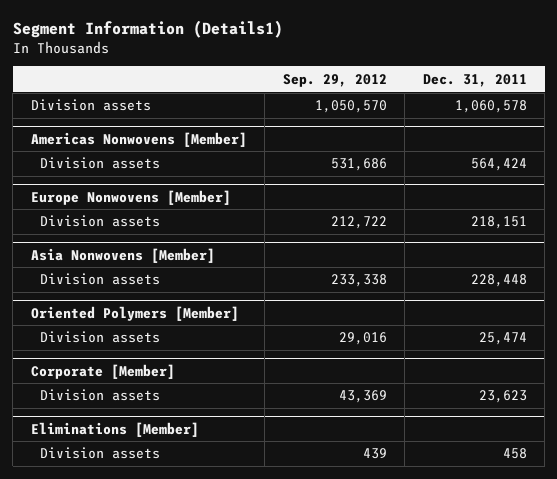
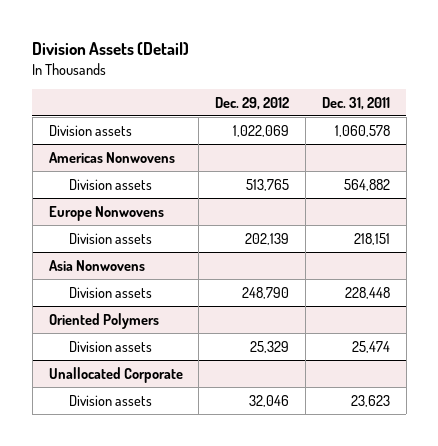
- Segment Information (Details1)
+ Division Assets (Detail)
- | Sep. 29, 2012 | Dec. 31, 2011
+ | Dec. 29, 2012 | Dec. 31, 2011
- Americas Nonwovens [Member]
- Division assets | 531,686 | 564,424
- Europe Nonwovens [Member]
+ Americas Nonwovens
+ Division assets | 513,765 | 564,882
+ Europe Nonwovens
- Asia Nonwovens [Member]
+ Asia Nonwovens
- Oriented Polymers [Member]
+ Oriented Polymers
- Corporate [Member]
+ Unallocated Corporate
- Eliminations [Member]
- Division assets | 439 | 458

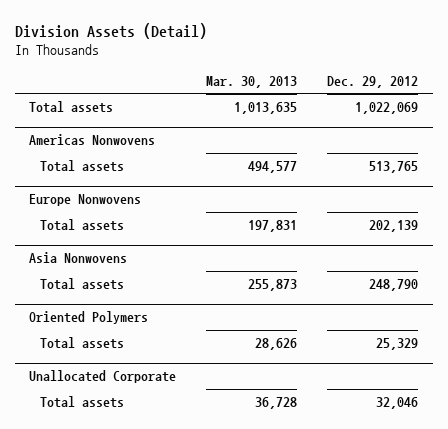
- | Dec. 29, 2012 | Dec. 31, 2011
+ | Mar. 30, 2013 | Dec. 29, 2012
- Division assets | 1,022,069 | 1,060,578
+ Total assets | 1,013,635 | 1,022,069
@ Americas Nonwovens
- Division assets | 513,765 | 564,882
+ Total assets | 494,577 | 513,765
@ Europe Nonwovens
- Division assets | 202,139 | 218,151
+ Total assets | 197,831 | 202,139
@ Asia Nonwovens
- Division assets | 248,790 | 228,448
+ Total assets | 255,873 | 248,790
@ Oriented Polymers
- Division assets | 25,329 | 25,474
+ Total assets | 28,626 | 25,329
@ Unallocated Corporate
- Division assets | 32,046 | 23,623
+ Total assets | 36,728 | 32,046

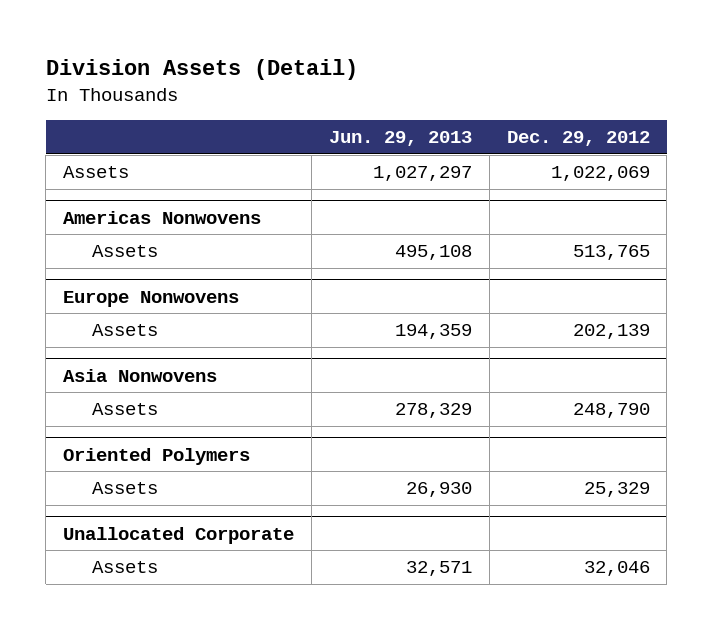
- | Mar. 30, 2013 | Dec. 29, 2012
+ | Jun. 29, 2013 | Dec. 29, 2012
- Total assets | 1,013,635 | 1,022,069
+ Assets | 1,027,297 | 1,022,069
@ Americas Nonwovens
- Total assets | 494,577 | 513,765
+ Assets | 495,108 | 513,765
@ Europe Nonwovens
- Total assets | 197,831 | 202,139
+ Assets | 194,359 | 202,139
@ Asia Nonwovens
- Total assets | 255,873 | 248,790
+ Assets | 278,329 | 248,790
@ Oriented Polymers
- Total assets | 28,626 | 25,329
+ Assets | 26,930 | 25,329
@ Unallocated Corporate
- Total assets | 36,728 | 32,046
+ Assets | 32,571 | 32,046

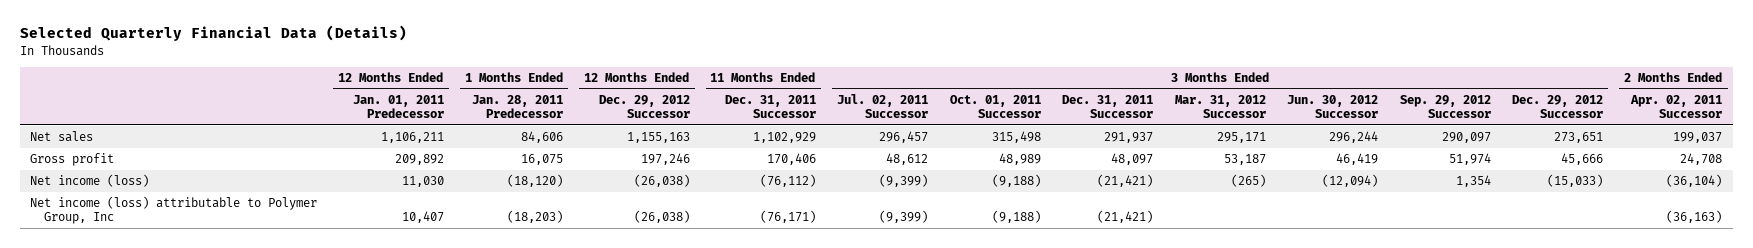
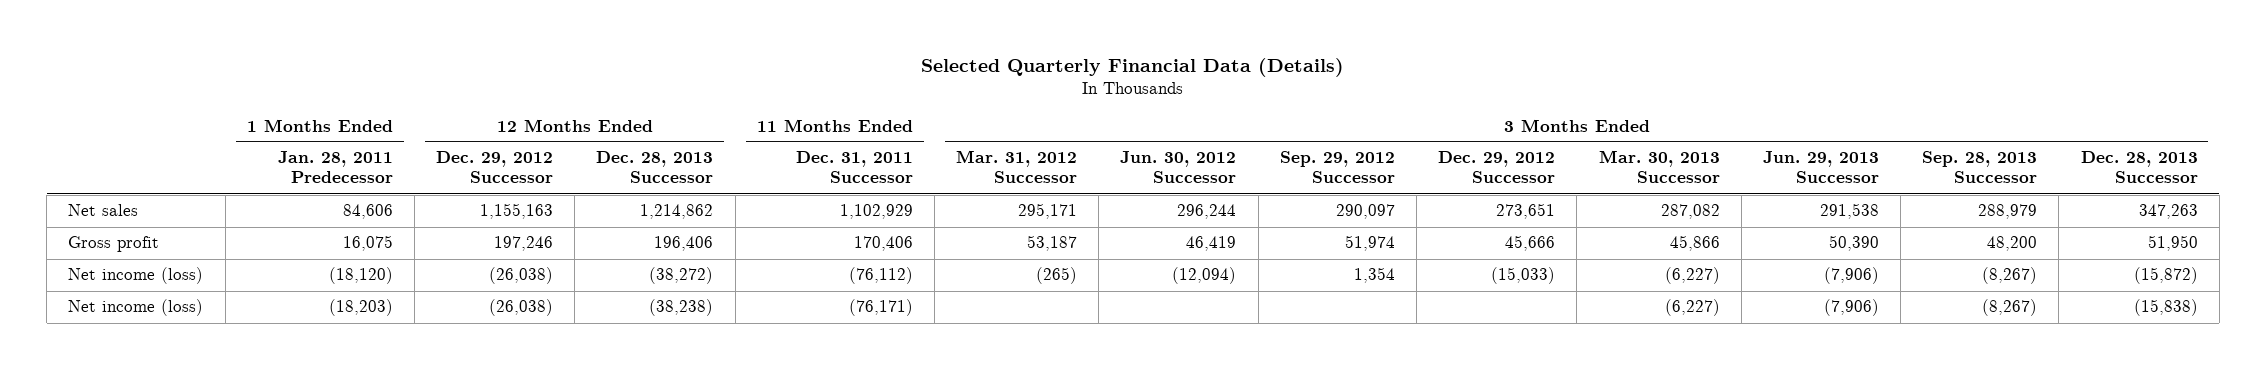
- | 12 Months Ended Jan. 01, 2011 Predecessor | 1 Months Ended Jan. 28, 2011 Predecessor | 12 Months Ended Dec. 29, 2012 Successor | 11 Months Ended Dec. 31, 2011 Successor | 3 Months Ended Jul. 02, 2011 Successor | 3 Months Ended Oct. 01, 2011 Successor | 3 Months Ended Dec. 31, 2011 Successor | 3 Months Ended Mar. 31, 2012 Successor | 3 Months Ended Jun. 30, 2012 Successor | 3 Months Ended Sep. 29, 2012 Successor | 3 Months Ended Dec. 29, 2012 Successor | 2 Months Ended Apr. 02, 2011 Successor
+ | 1 Months Ended Jan. 28, 2011 Predecessor | 12 Months Ended Dec. 29, 2012 Successor | 12 Months Ended Dec. 28, 2013 Successor | 11 Months Ended Dec. 31, 2011 Successor | 3 Months Ended Mar. 31, 2012 Successor | 3 Months Ended Jun. 30, 2012 Successor | 3 Months Ended Sep. 29, 2012 Successor | 3 Months Ended Dec. 29, 2012 Successor | 3 Months Ended Mar. 30, 2013 Successor | 3 Months Ended Jun. 29, 2013 Successor | 3 Months Ended Sep. 28, 2013 Successor | 3 Months Ended Dec. 28, 2013 Successor
- Net income (loss) attributable to Polymer Group, Inc | 10,407 | (18,203) | (26,038) | (76,171) | (9,399) | (9,188) | (21,421) | | | | | (36,163)
+ Net income (loss) | (18,203) | (26,038) | (38,238) | (76,171) | | | | | (6,227) | (7,906) | (8,267) | (15,838)

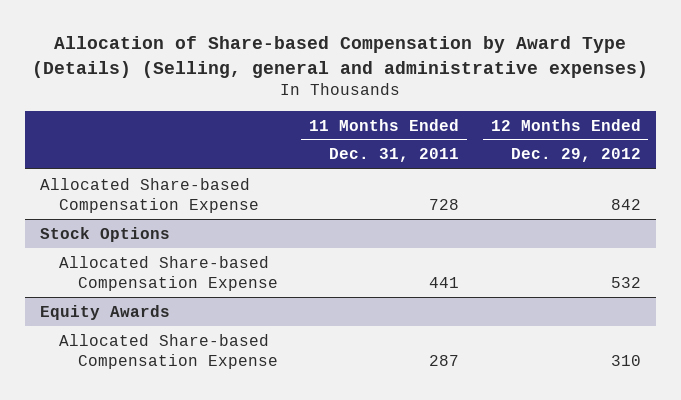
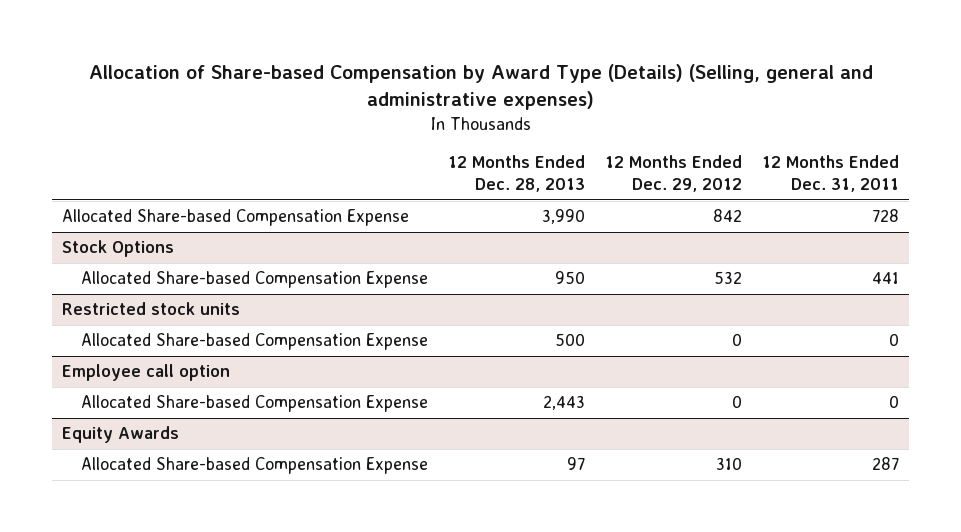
- | 11 Months Ended Dec. 31, 2011 | 12 Months Ended Dec. 29, 2012
+ | 12 Months Ended Dec. 28, 2013 | 12 Months Ended Dec. 29, 2012 | 12 Months Ended Dec. 31, 2011
+ Restricted stock units
+ Allocated Share-based Compensation Expense | 500 | 0 | 0
+ Employee call option
+ Allocated Share-based Compensation Expense | 2,443 | 0 | 0

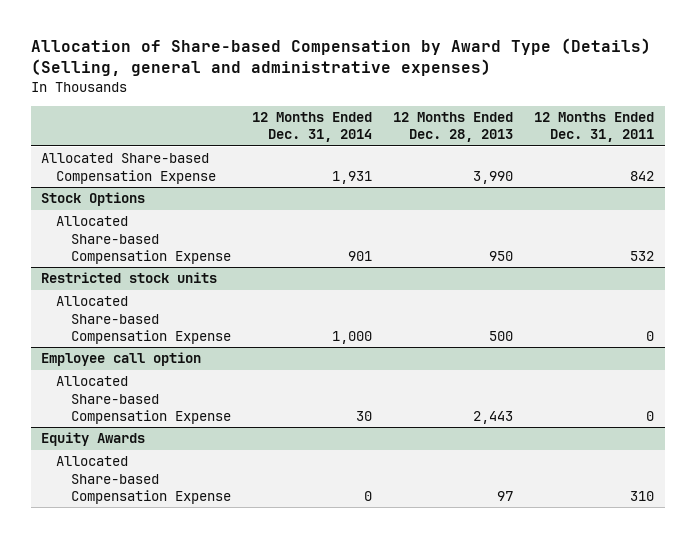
- | 12 Months Ended Dec. 28, 2013 | 12 Months Ended Dec. 29, 2012 | 12 Months Ended Dec. 31, 2011
+ | 12 Months Ended Dec. 31, 2014 | 12 Months Ended Dec. 28, 2013 | 12 Months Ended Dec. 31, 2011
- Allocated Share-based Compensation Expense | 3,990 | 842 | 728
+ Allocated Share-based Compensation Expense | 1,931 | 3,990 | 842
@ Stock Options
- Allocated Share-based Compensation Expense | 950 | 532 | 441
+ Allocated Share-based Compensation Expense | 901 | 950 | 532
@ Equity Awards
- Allocated Share-based Compensation Expense | 97 | 310 | 287
+ Allocated Share-based Compensation Expense | 0 | 97 | 310

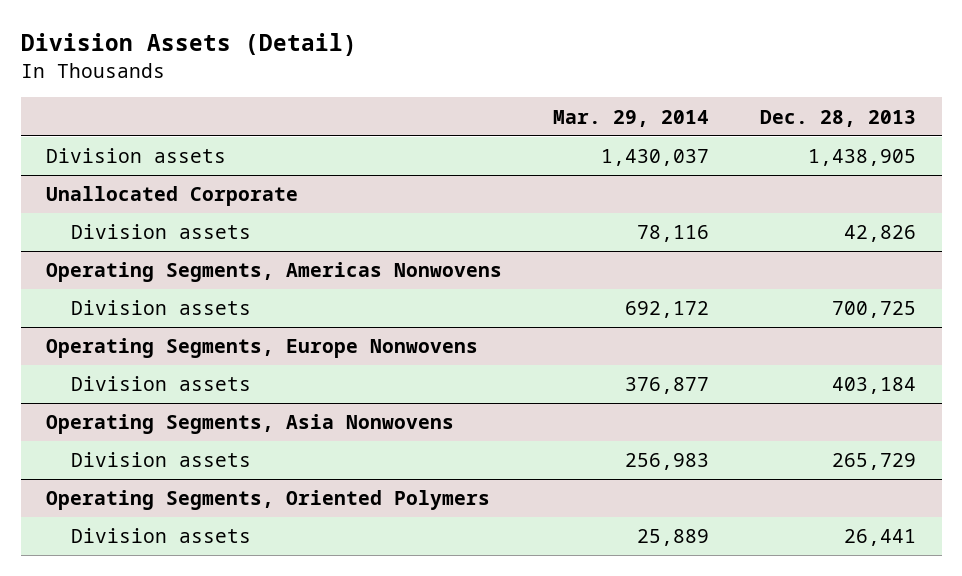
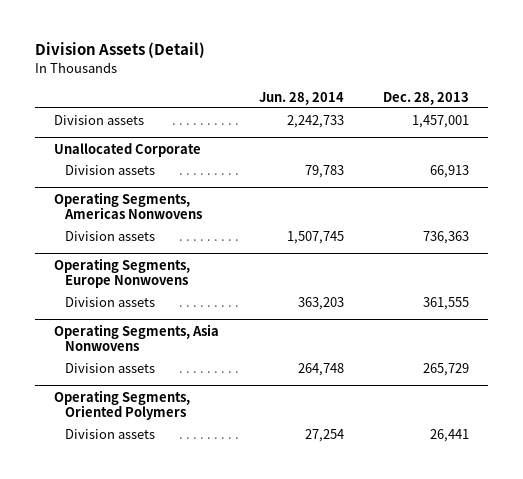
- | Mar. 29, 2014 | Dec. 28, 2013
+ | Jun. 28, 2014 | Dec. 28, 2013
- Division assets | 1,430,037 | 1,438,905
+ Division assets | 2,242,733 | 1,457,001
@ Unallocated Corporate
- Division assets | 78,116 | 42,826
+ Division assets | 79,783 | 66,913
@ Operating Segments, Americas Nonwovens
- Division assets | 692,172 | 700,725
+ Division assets | 1,507,745 | 736,363
@ Operating Segments, Europe Nonwovens
- Division assets | 376,877 | 403,184
+ Division assets | 363,203 | 361,555

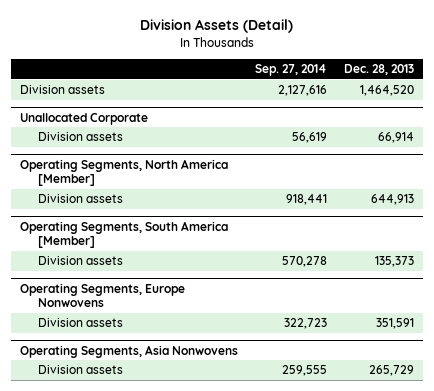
- | Jun. 28, 2014 | Dec. 28, 2013
+ | Sep. 27, 2014 | Dec. 28, 2013
- Division assets | 2,242,733 | 1,457,001
+ Division assets | 2,127,616 | 1,464,520
@ Unallocated Corporate
- Division assets | 79,783 | 66,913
- Operating Segments, Americas Nonwovens
- Division assets | 1,507,745 | 736,363
@ Unallocated Corporate
+ Division assets | 56,619 | 66,914
+ Operating Segments, North America [Member]
+ Division assets | 918,441 | 644,913
+ Operating Segments, South America [Member]
+ Division assets | 570,278 | 135,373
@ Operating Segments, Europe Nonwovens
- Division assets | 363,203 | 361,555
+ Division assets | 322,723 | 351,591
- Operating Segments, Oriented Polymers
- Division assets | 27,254 | 26,441

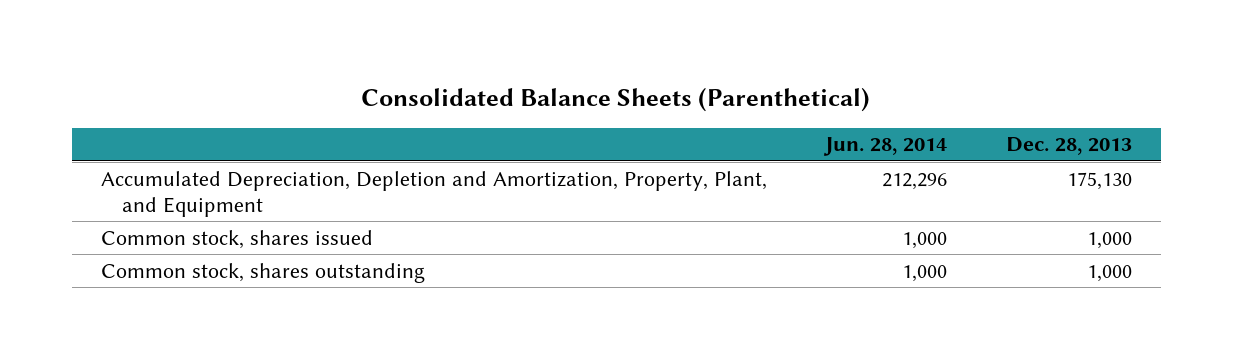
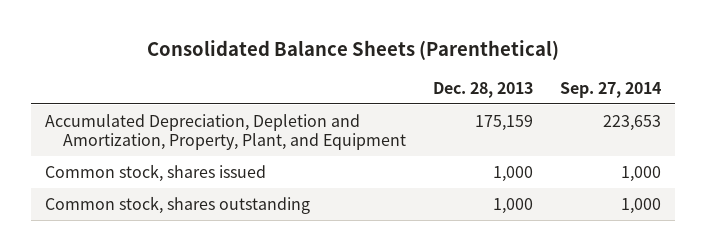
- | Jun. 28, 2014 | Dec. 28, 2013
+ | Dec. 28, 2013 | Sep. 27, 2014
- Accumulated Depreciation, Depletion and Amortization, Property, Plant, and Equipment | 212,296 | 175,130
+ Accumulated Depreciation, Depletion and Amortization, Property, Plant, and Equipment | 175,159 | 223,653

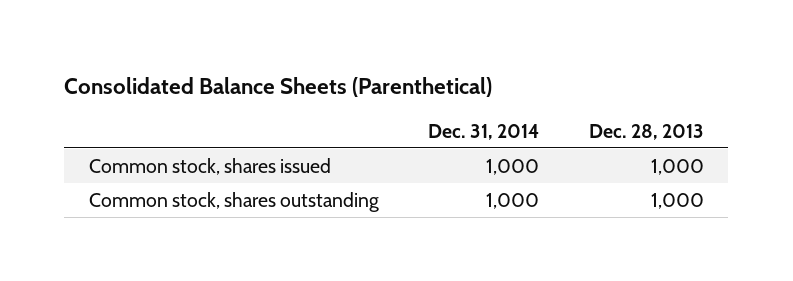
- | Dec. 28, 2013 | Sep. 27, 2014
+ | Dec. 31, 2014 | Dec. 28, 2013
- Accumulated Depreciation, Depletion and Amortization, Property, Plant, and Equipment | 175,159 | 223,653

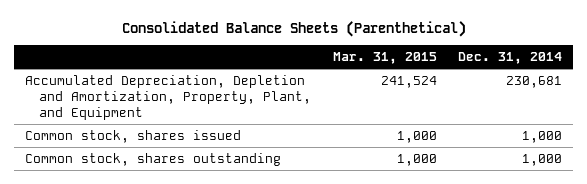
- | Dec. 31, 2014 | Dec. 28, 2013
+ | Mar. 31, 2015 | Dec. 31, 2014
+ Accumulated Depreciation, Depletion and Amortization, Property, Plant, and Equipment | 241,524 | 230,681

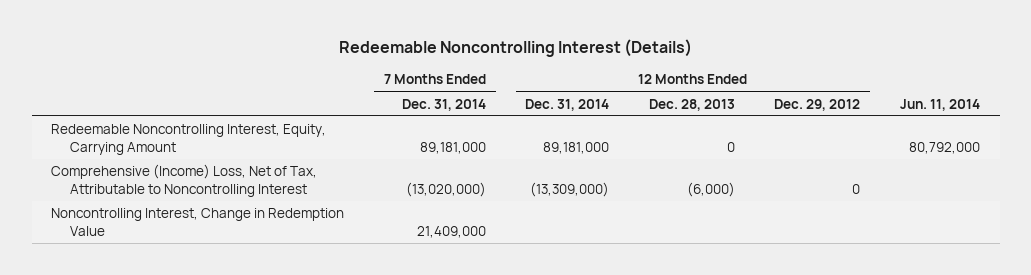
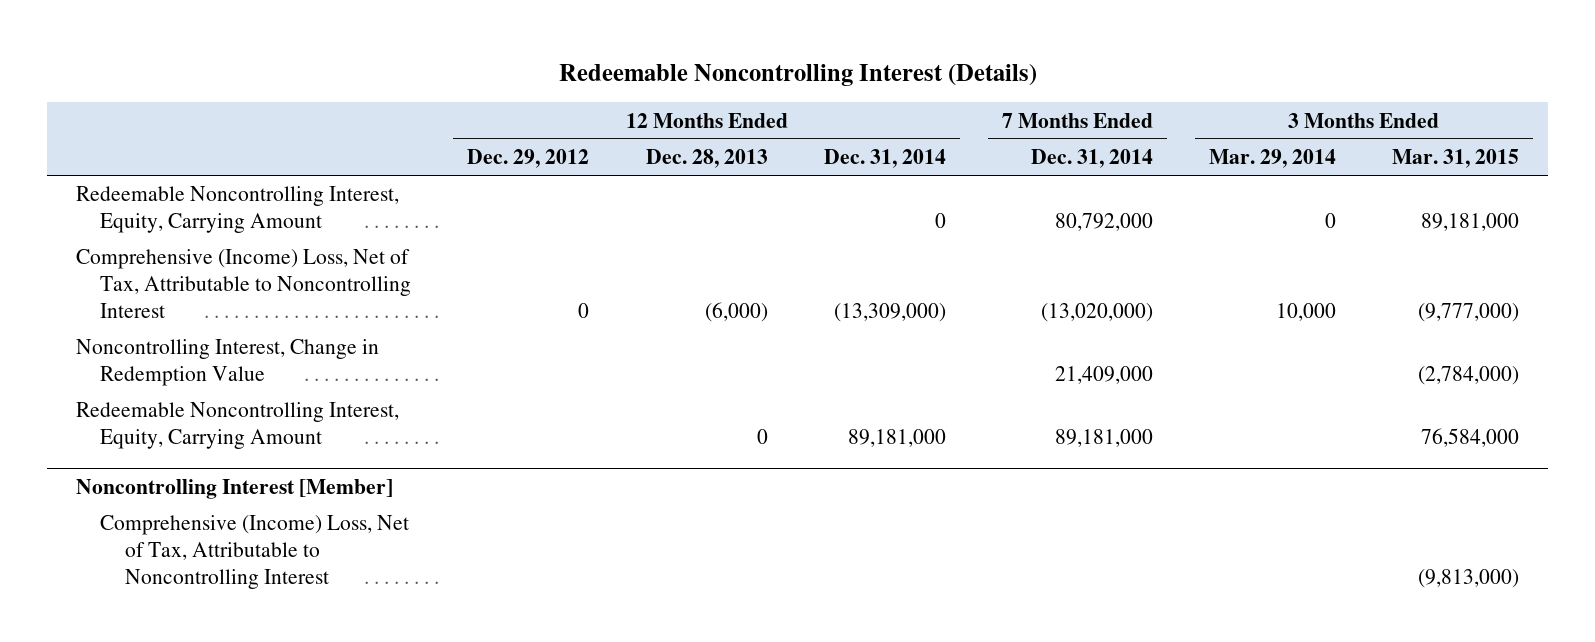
- | 7 Months Ended Dec. 31, 2014 | 12 Months Ended Dec. 31, 2014 | 12 Months Ended Dec. 28, 2013 | 12 Months Ended Dec. 29, 2012 | Jun. 11, 2014
+ | 12 Months Ended Dec. 29, 2012 | 12 Months Ended Dec. 28, 2013 | 12 Months Ended Dec. 31, 2014 | 7 Months Ended Dec. 31, 2014 | 3 Months Ended Mar. 29, 2014 | 3 Months Ended Mar. 31, 2015
+ Redeemable Noncontrolling Interest, Equity, Carrying Amount | | | 0 | 80,792,000 | 0 | 89,181,000
moved down: Redeemable Noncontrolling Interest, Equity, Carrying Amount | | 0 | 89,181,000 | 89,181,000 | | 76,584,000
+ Noncontrolling Interest [Member]
+ Comprehensive (Income) Loss, Net of Tax, Attributable to Noncontrolling Interest | | | | | | (9,813,000)

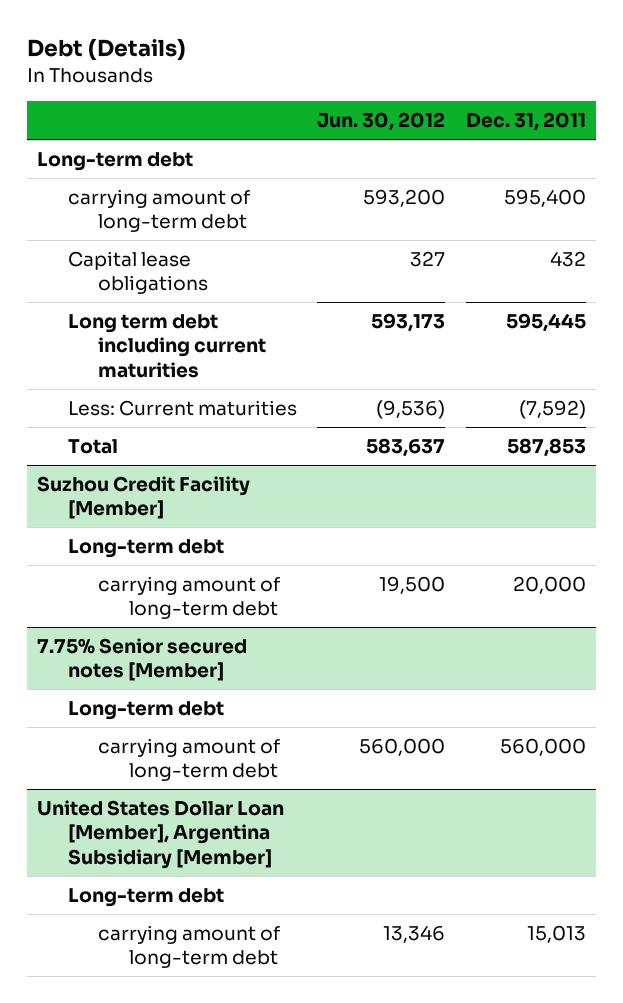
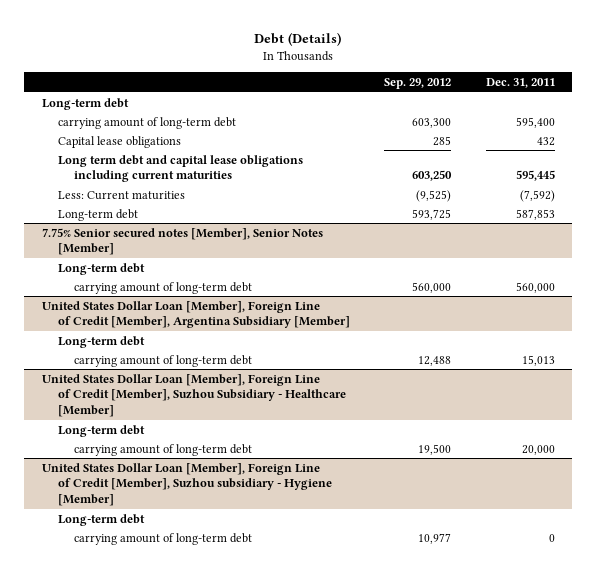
- | Jun. 30, 2012 | Dec. 31, 2011
+ | Sep. 29, 2012 | Dec. 31, 2011
- Long term debt including current maturities | 593,173 | 595,445
+ Long term debt and capital lease obligations including current maturities | 603,250 | 595,445
- Total | 583,637 | 587,853
- Suzhou Credit Facility [Member]
- Long-term debt
- carrying amount of long-term debt | 19,500 | 20,000
- 7.75% Senior secured notes [Member]
+ Long-term debt | 593,725 | 587,853
+ 7.75% Senior secured notes [Member], Senior Notes [Member]
- United States Dollar Loan [Member], Argentina Subsidiary [Member]
+ United States Dollar Loan [Member], Foreign Line of Credit [Member], Argentina Subsidiary [Member]
+ United States Dollar Loan [Member], Foreign Line of Credit [Member], Suzhou Subsidiary - Healthcare [Member]
+ Long-term debt
+ carrying amount of long-term debt | 19,500 | 20,000
+ United States Dollar Loan [Member], Foreign Line of Credit [Member], Suzhou subsidiary - Hygiene [Member]
+ Long-term debt
+ carrying amount of long-term debt | 10,977 | 0

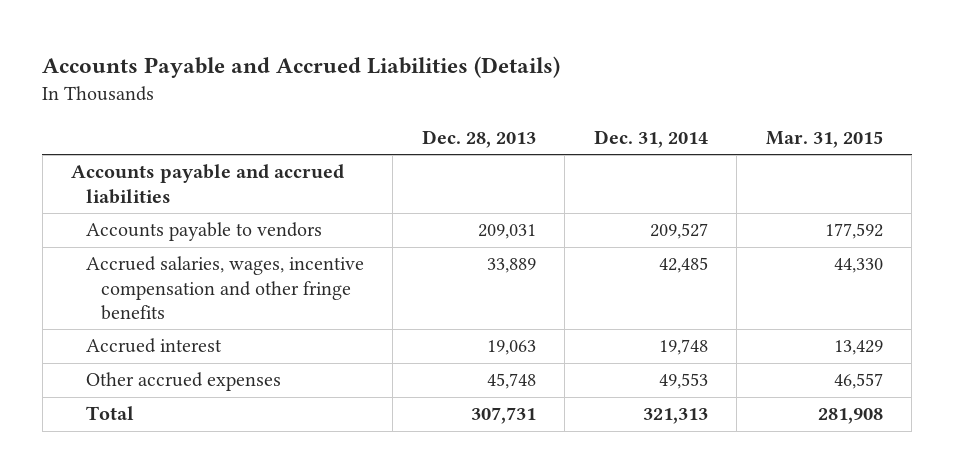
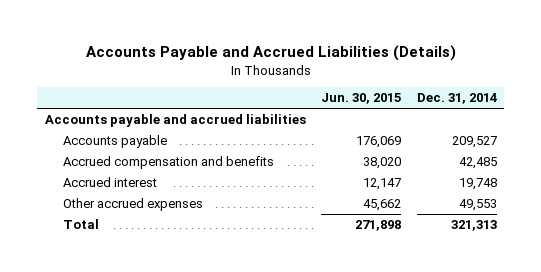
- | Dec. 28, 2013 | Dec. 31, 2014 | Mar. 31, 2015
+ | Jun. 30, 2015 | Dec. 31, 2014
- Accounts payable to vendors | 209,031 | 209,527 | 177,592
- Accrued salaries, wages, incentive compensation and other fringe benefits | 33,889 | 42,485 | 44,330
+ Accounts payable | 176,069 | 209,527
+ Accrued compensation and benefits | 38,020 | 42,485

